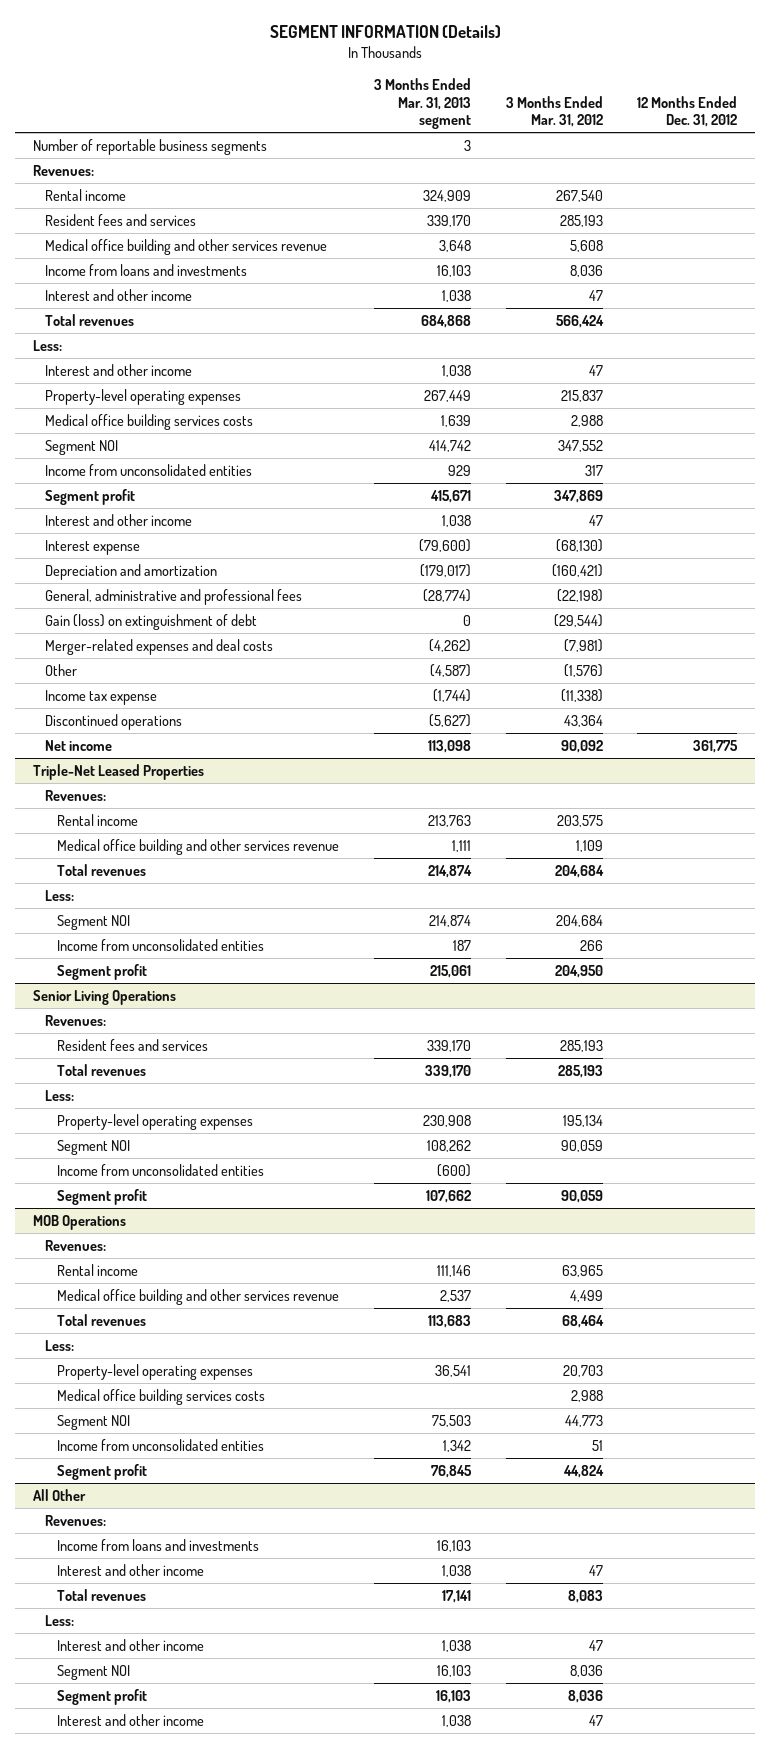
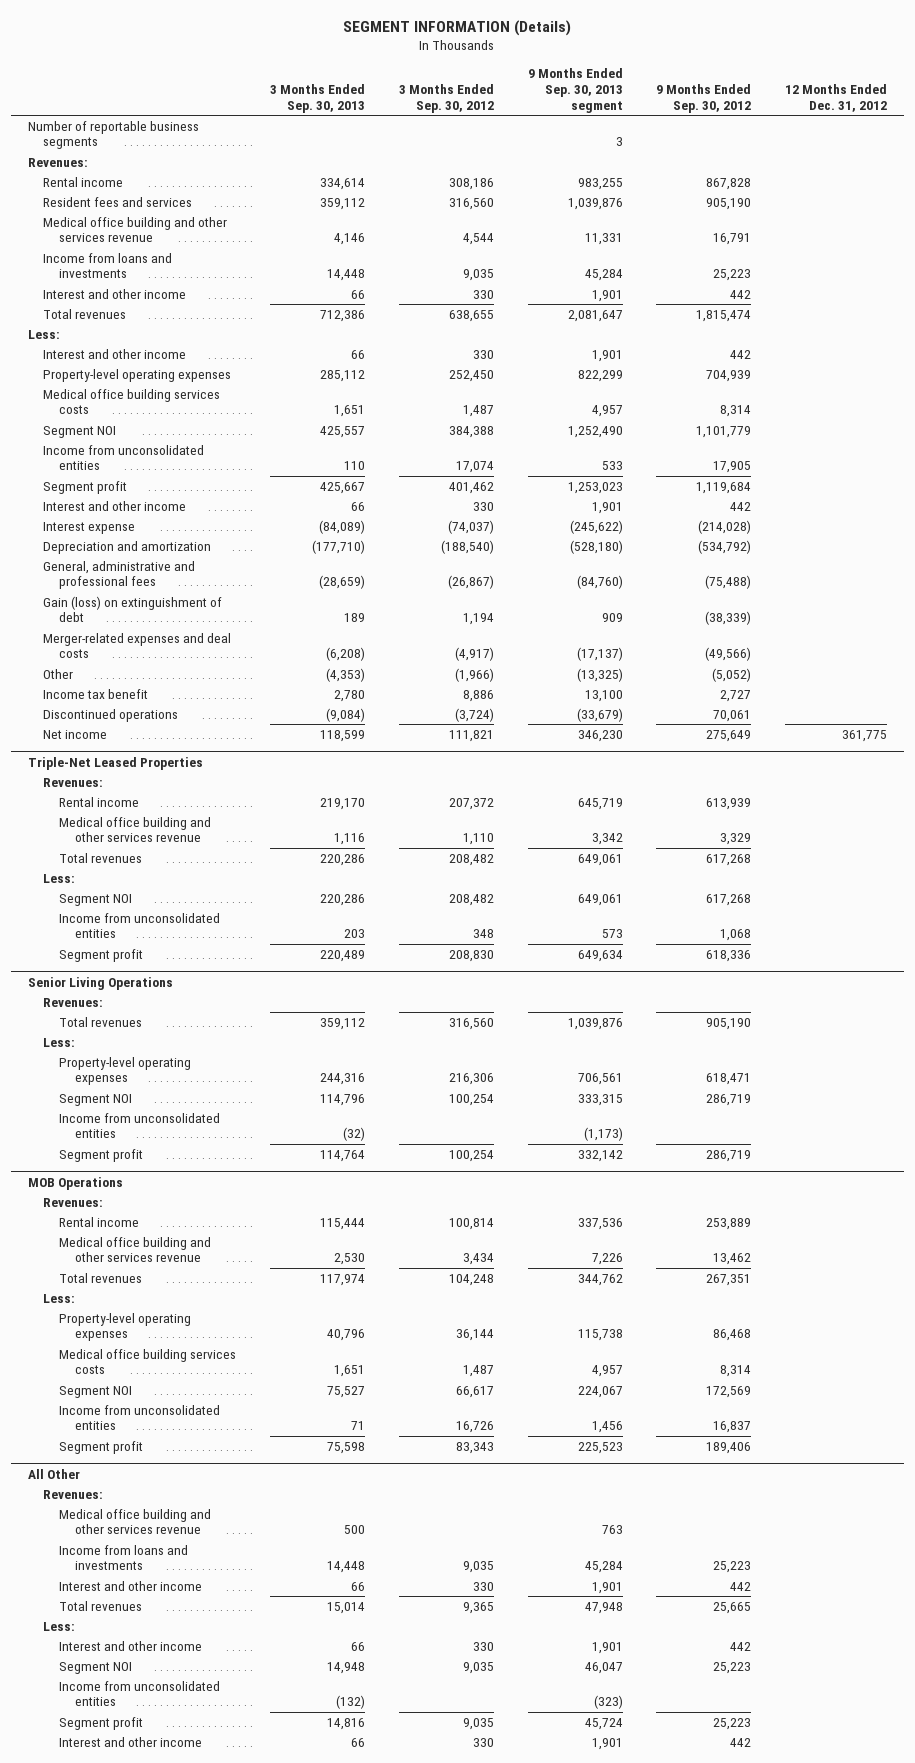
- | 3 Months Ended Mar. 31, 2013 segment | 3 Months Ended Mar. 31, 2012 | 12 Months Ended Dec. 31, 2012
+ | 3 Months Ended Sep. 30, 2013 | 3 Months Ended Sep. 30, 2012 | 9 Months Ended Sep. 30, 2013 segment | 9 Months Ended Sep. 30, 2012 | 12 Months Ended Dec. 31, 2012
- Income tax expense | (1,744) | (11,338) |
+ Income tax benefit | 2,780 | 8,886 | 13,100 | 2,727 |
@ Senior Living Operations
- Resident fees and services | 339,170 | 285,193 |
@ All Other
+ Medical office building and other services revenue | 500 | | 763 | |
+ Income from unconsolidated entities | (132) | | (323) | |

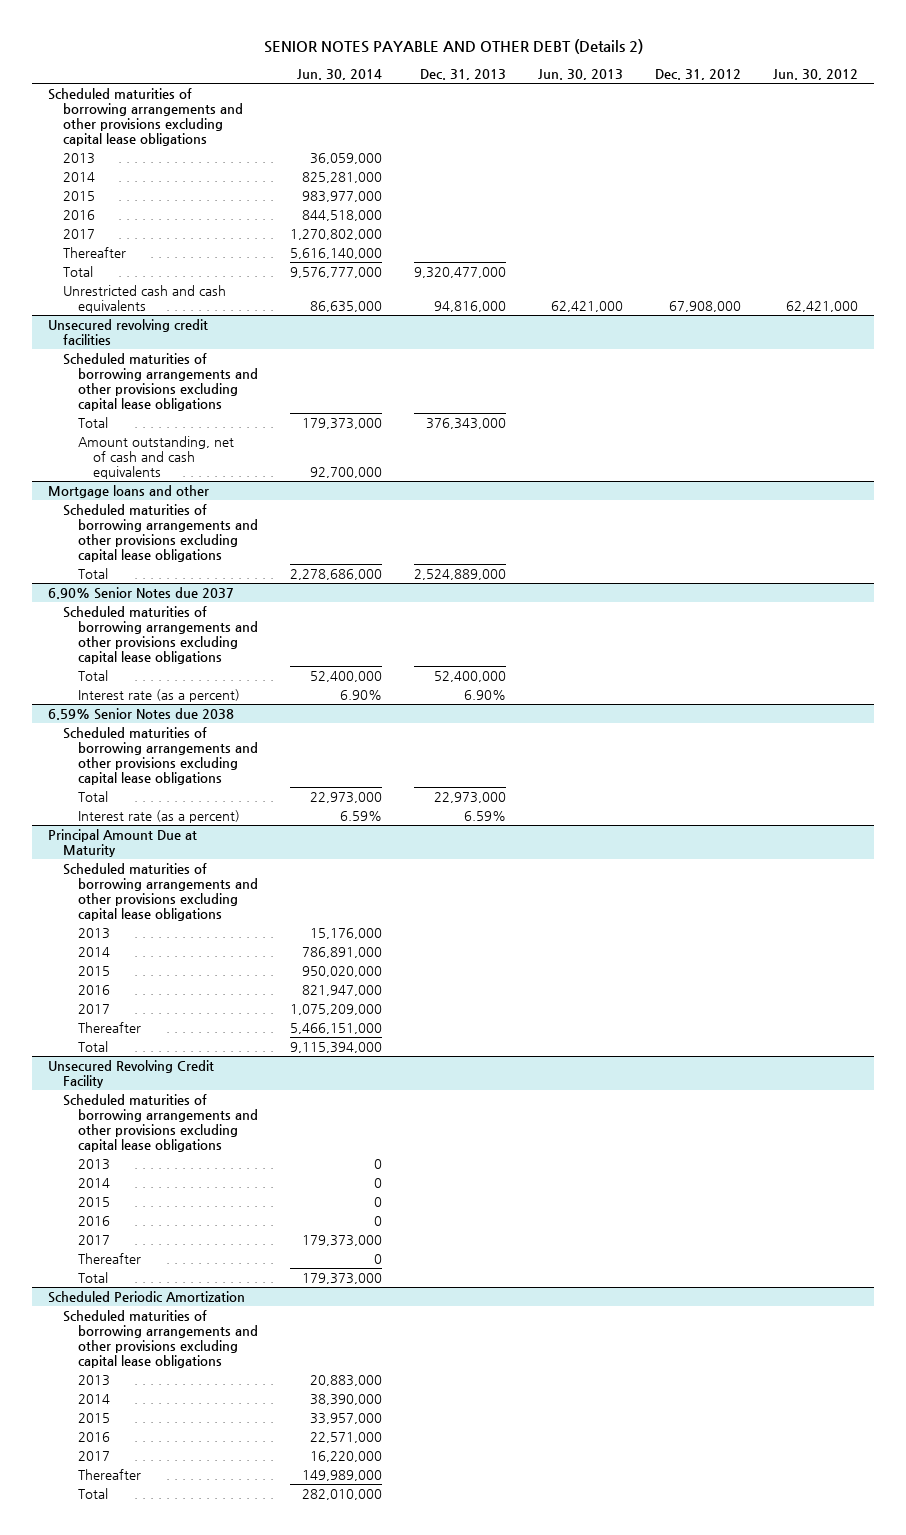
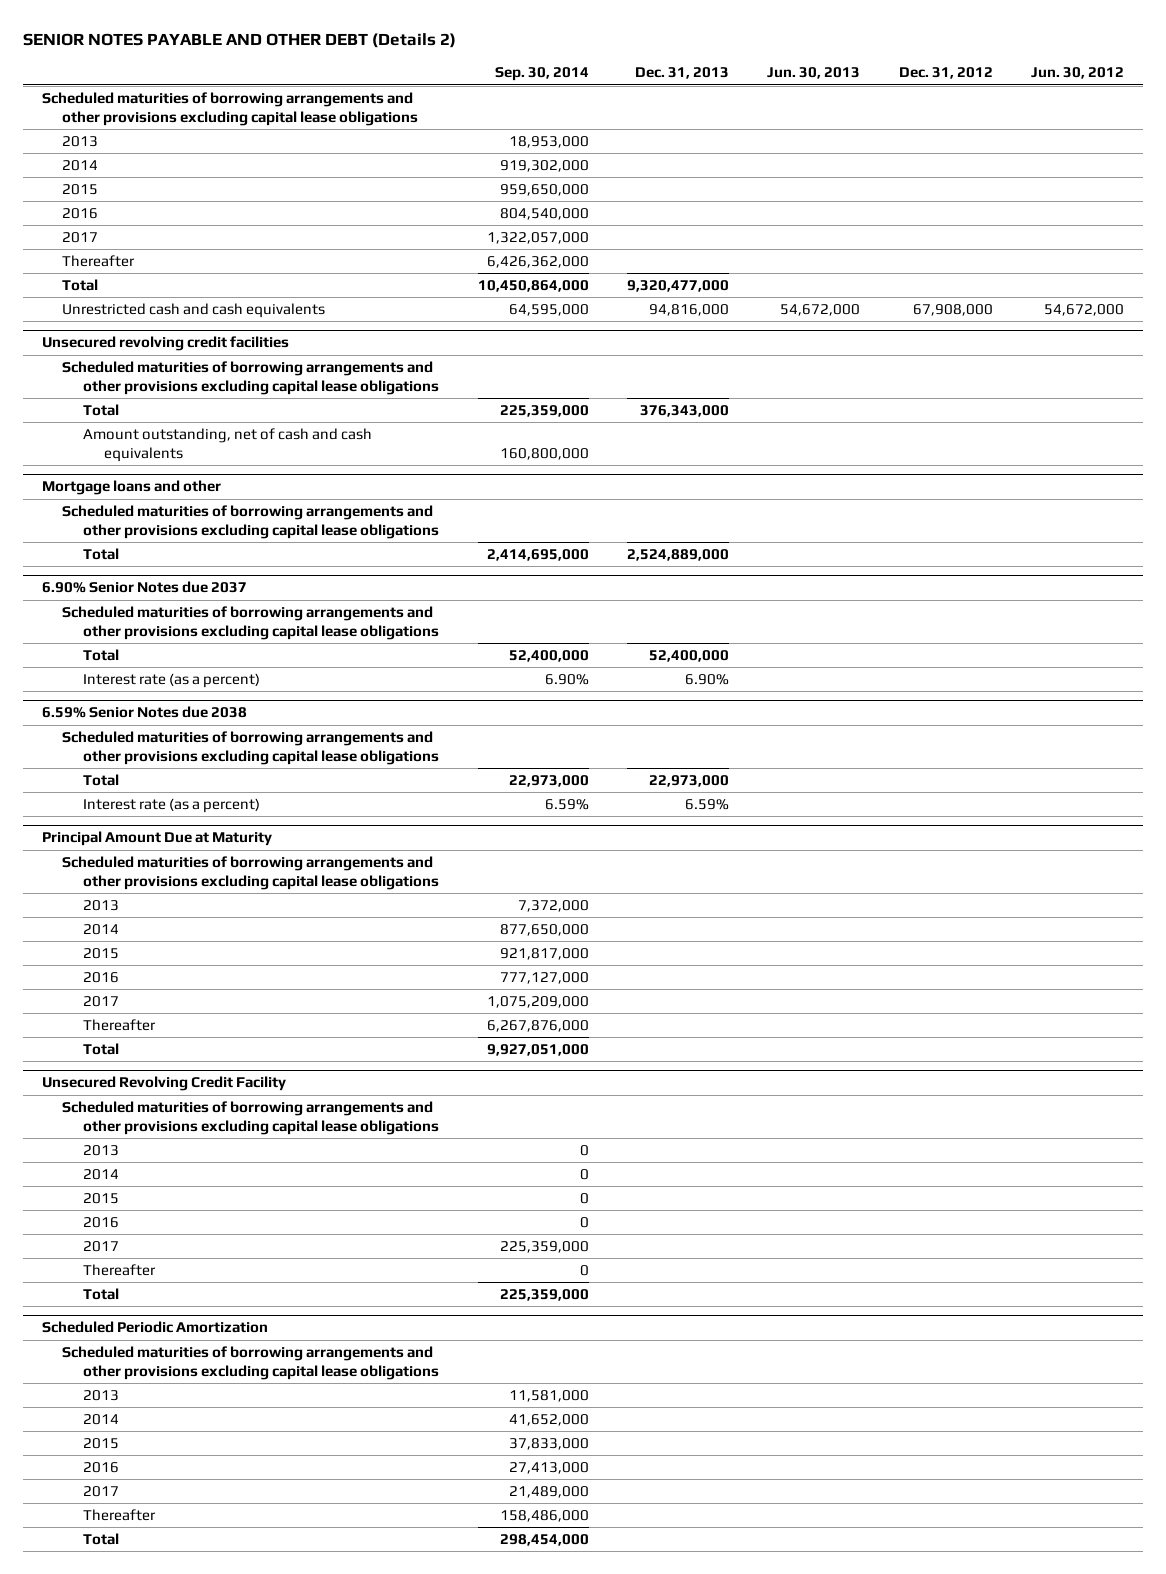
- | Jun. 30, 2014 | Dec. 31, 2013 | Jun. 30, 2013 | Dec. 31, 2012 | Jun. 30, 2012
+ | Sep. 30, 2014 | Dec. 31, 2013 | Jun. 30, 2013 | Dec. 31, 2012 | Jun. 30, 2012
- Unrestricted cash and cash equivalents | 86,635,000 | 94,816,000 | 62,421,000 | 67,908,000 | 62,421,000
+ Unrestricted cash and cash equivalents | 64,595,000 | 94,816,000 | 54,672,000 | 67,908,000 | 54,672,000

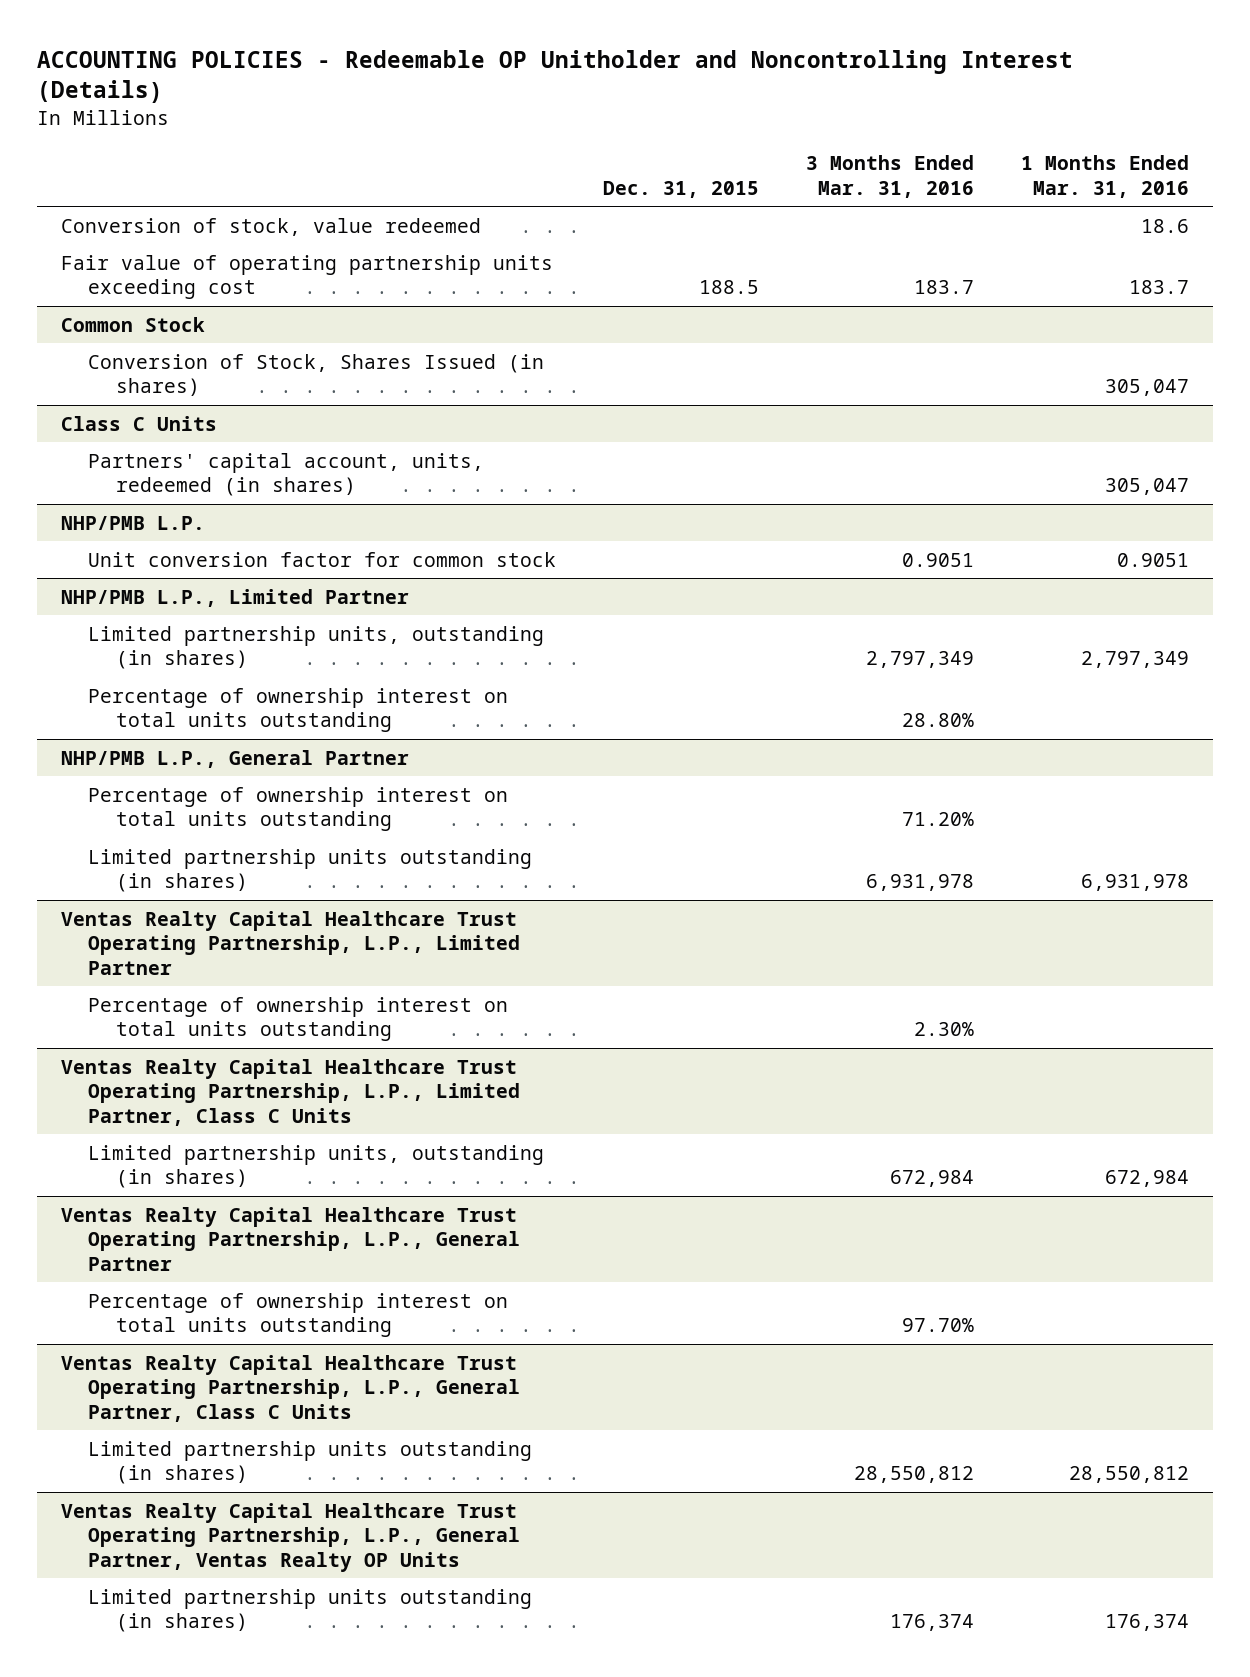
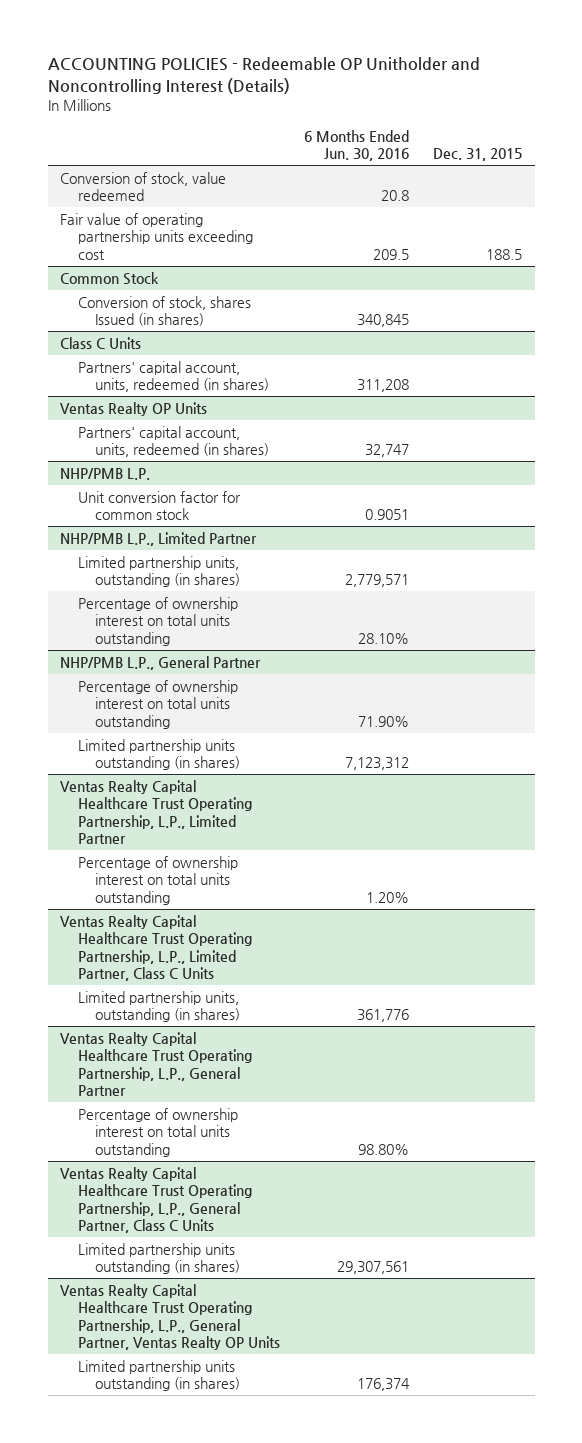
- | Dec. 31, 2015 | 3 Months Ended Mar. 31, 2016 | 1 Months Ended Mar. 31, 2016
+ | 6 Months Ended Jun. 30, 2016 | Dec. 31, 2015
@ Common Stock
- Conversion of Stock, Shares Issued (in shares) | | | 305,047
+ Conversion of stock, shares Issued (in shares) | 340,845 |
+ Ventas Realty OP Units
+ Partners' capital account, units, redeemed (in shares) | 32,747 |

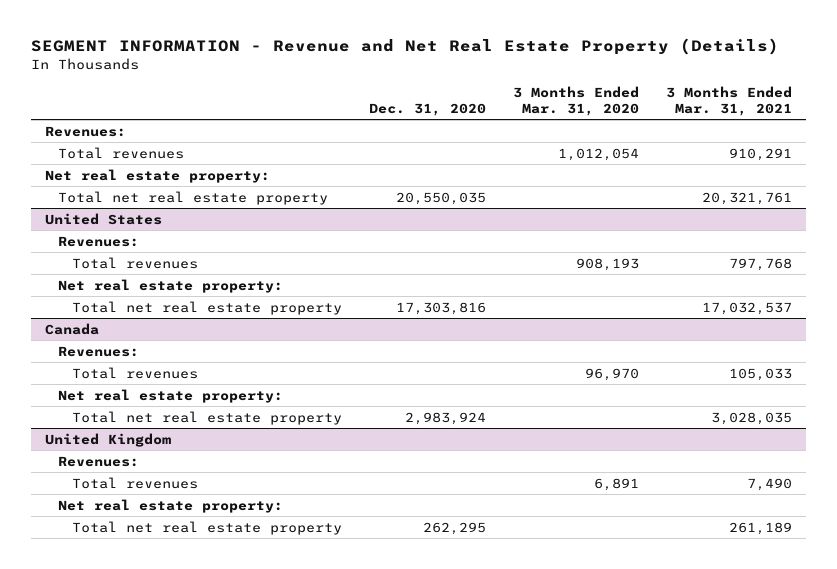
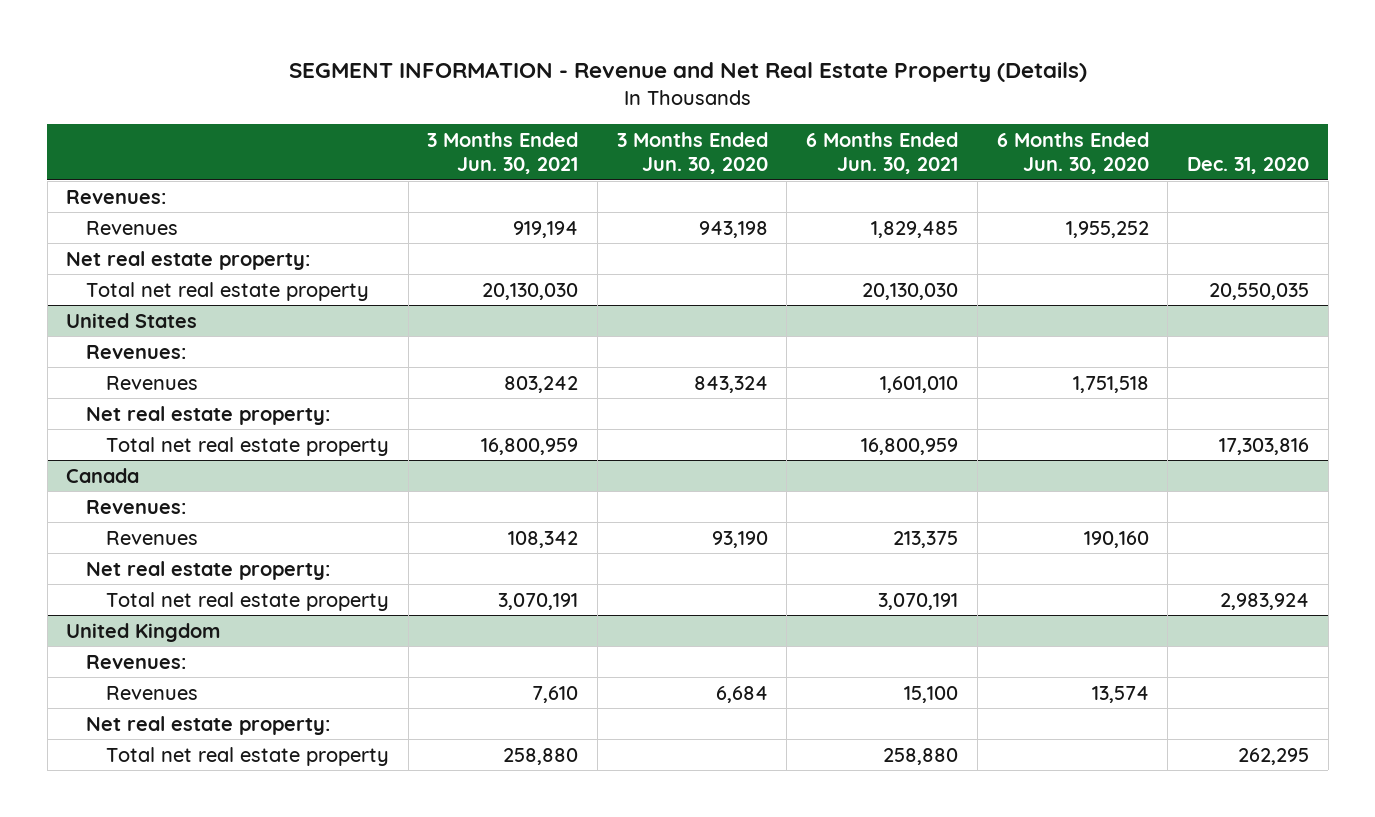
- | Dec. 31, 2020 | 3 Months Ended Mar. 31, 2020 | 3 Months Ended Mar. 31, 2021
+ | 3 Months Ended Jun. 30, 2021 | 3 Months Ended Jun. 30, 2020 | 6 Months Ended Jun. 30, 2021 | 6 Months Ended Jun. 30, 2020 | Dec. 31, 2020
- Total revenues | | 1,012,054 | 910,291
+ Revenues | 919,194 | 943,198 | 1,829,485 | 1,955,252 |
@ United States
- Total revenues | | 908,193 | 797,768
+ Revenues | 803,242 | 843,324 | 1,601,010 | 1,751,518 |
@ Canada
- Total revenues | | 96,970 | 105,033
+ Revenues | 108,342 | 93,190 | 213,375 | 190,160 |
@ United Kingdom
- Total revenues | | 6,891 | 7,490
+ Revenues | 7,610 | 6,684 | 15,100 | 13,574 |

